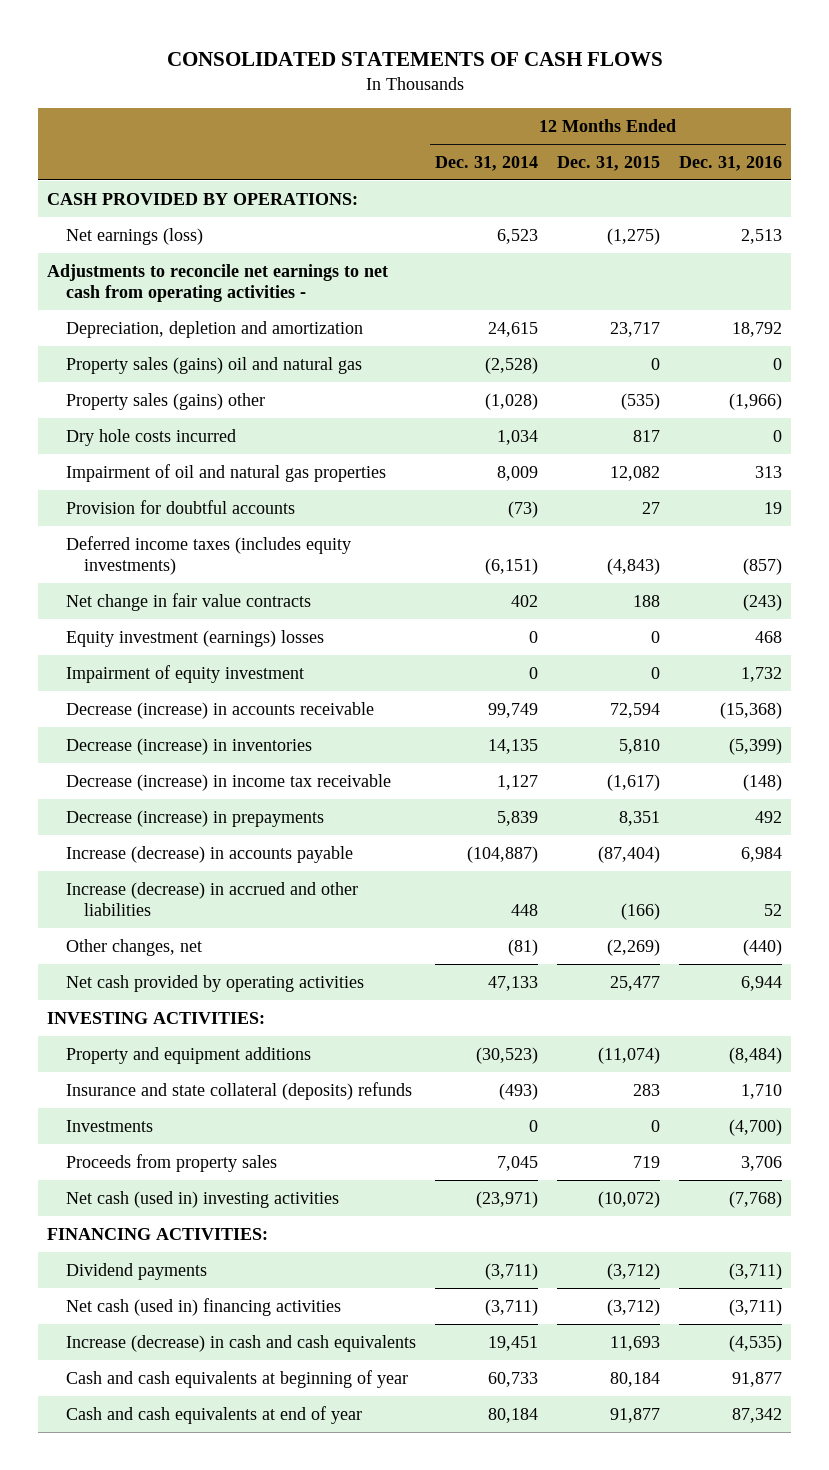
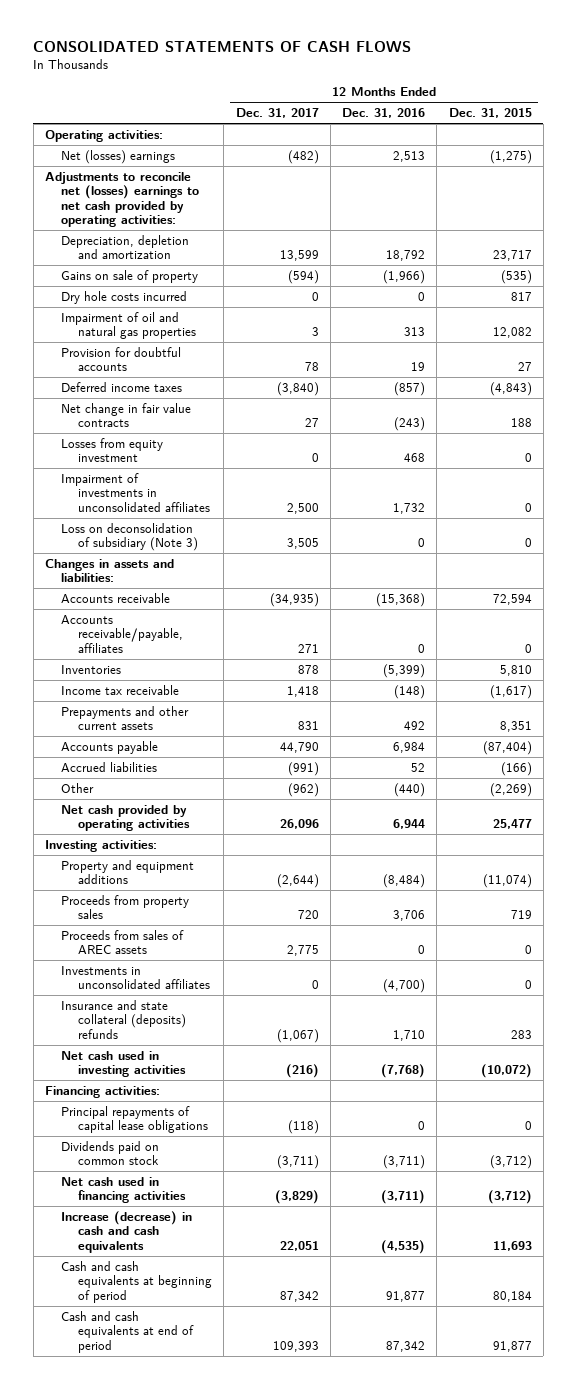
- | 12 Months Ended Dec. 31, 2014 | 12 Months Ended Dec. 31, 2015 | 12 Months Ended Dec. 31, 2016
+ | 12 Months Ended Dec. 31, 2017 | 12 Months Ended Dec. 31, 2016 | 12 Months Ended Dec. 31, 2015
- CASH PROVIDED BY OPERATIONS:
- Net earnings (loss) | 6,523 | (1,275) | 2,513
- Adjustments to reconcile net earnings to net cash from operating activities -
+ Operating activities:
+ Net (losses) earnings | (482) | 2,513 | (1,275)
+ Adjustments to reconcile net (losses) earnings to net cash provided by operating activities:
- Property sales (gains) oil and natural gas | (2,528) | 0 | 0
- Property sales (gains) other | (1,028) | (535) | (1,966)
+ Gains on sale of property | (594) | (1,966) | (535)
- Deferred income taxes (includes equity investments) | (6,151) | (4,843) | (857)
+ Deferred income taxes | (3,840) | (857) | (4,843)
- Equity investment (earnings) losses | 0 | 0 | 468
- Impairment of equity investment | 0 | 0 | 1,732
- Decrease (increase) in accounts receivable | 99,749 | 72,594 | (15,368)
- Decrease (increase) in inventories | 14,135 | 5,810 | (5,399)
- Decrease (increase) in income tax receivable | 1,127 | (1,617) | (148)
- Decrease (increase) in prepayments | 5,839 | 8,351 | 492
- Increase (decrease) in accounts payable | (104,887) | (87,404) | 6,984
- Increase (decrease) in accrued and other liabilities | 448 | (166) | 52
- Other changes, net | (81) | (2,269) | (440)
+ Losses from equity investment | 0 | 468 | 0
+ Impairment of investments in unconsolidated affiliates | 2,500 | 1,732 | 0
+ Loss on deconsolidation of subsidiary (Note 3) | 3,505 | 0 | 0
+ Changes in assets and liabilities:
+ Accounts receivable | (34,935) | (15,368) | 72,594
+ Accounts receivable/payable, affiliates | 271 | 0 | 0
+ Inventories | 878 | (5,399) | 5,810
+ Income tax receivable | 1,418 | (148) | (1,617)
+ Prepayments and other current assets | 831 | 492 | 8,351
+ Accounts payable | 44,790 | 6,984 | (87,404)
+ Accrued liabilities | (991) | 52 | (166)
+ Other | (962) | (440) | (2,269)
- INVESTING ACTIVITIES:
+ Investing activities:
- Investments | 0 | 0 | (4,700)
- Net cash (used in) investing activities | (23,971) | (10,072) | (7,768)
- FINANCING ACTIVITIES:
- Dividend payments | (3,711) | (3,712) | (3,711)
- Net cash (used in) financing activities | (3,711) | (3,712) | (3,711)
+ Proceeds from sales of AREC assets | 2,775 | 0 | 0
+ Investments in unconsolidated affiliates | 0 | (4,700) | 0
moved down: Insurance and state collateral (deposits) refunds | (1,067) | 1,710 | 283
+ Net cash used in investing activities | (216) | (7,768) | (10,072)
+ Financing activities:
+ Principal repayments of capital lease obligations | (118) | 0 | 0
+ Dividends paid on common stock | (3,711) | (3,711) | (3,712)
+ Net cash used in financing activities | (3,829) | (3,711) | (3,712)
- Cash and cash equivalents at beginning of year | 60,733 | 80,184 | 91,877
- Cash and cash equivalents at end of year | 80,184 | 91,877 | 87,342
+ Cash and cash equivalents at beginning of period | 87,342 | 91,877 | 80,184
+ Cash and cash equivalents at end of period | 109,393 | 87,342 | 91,877

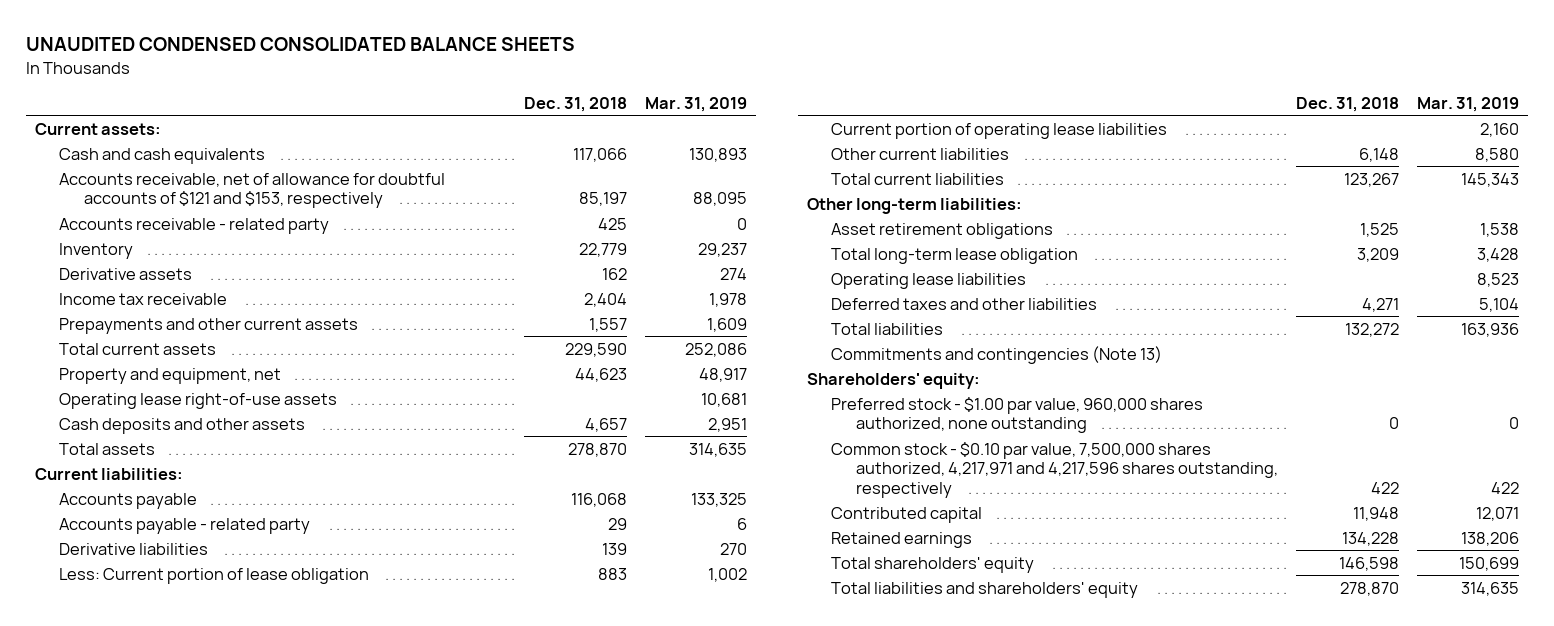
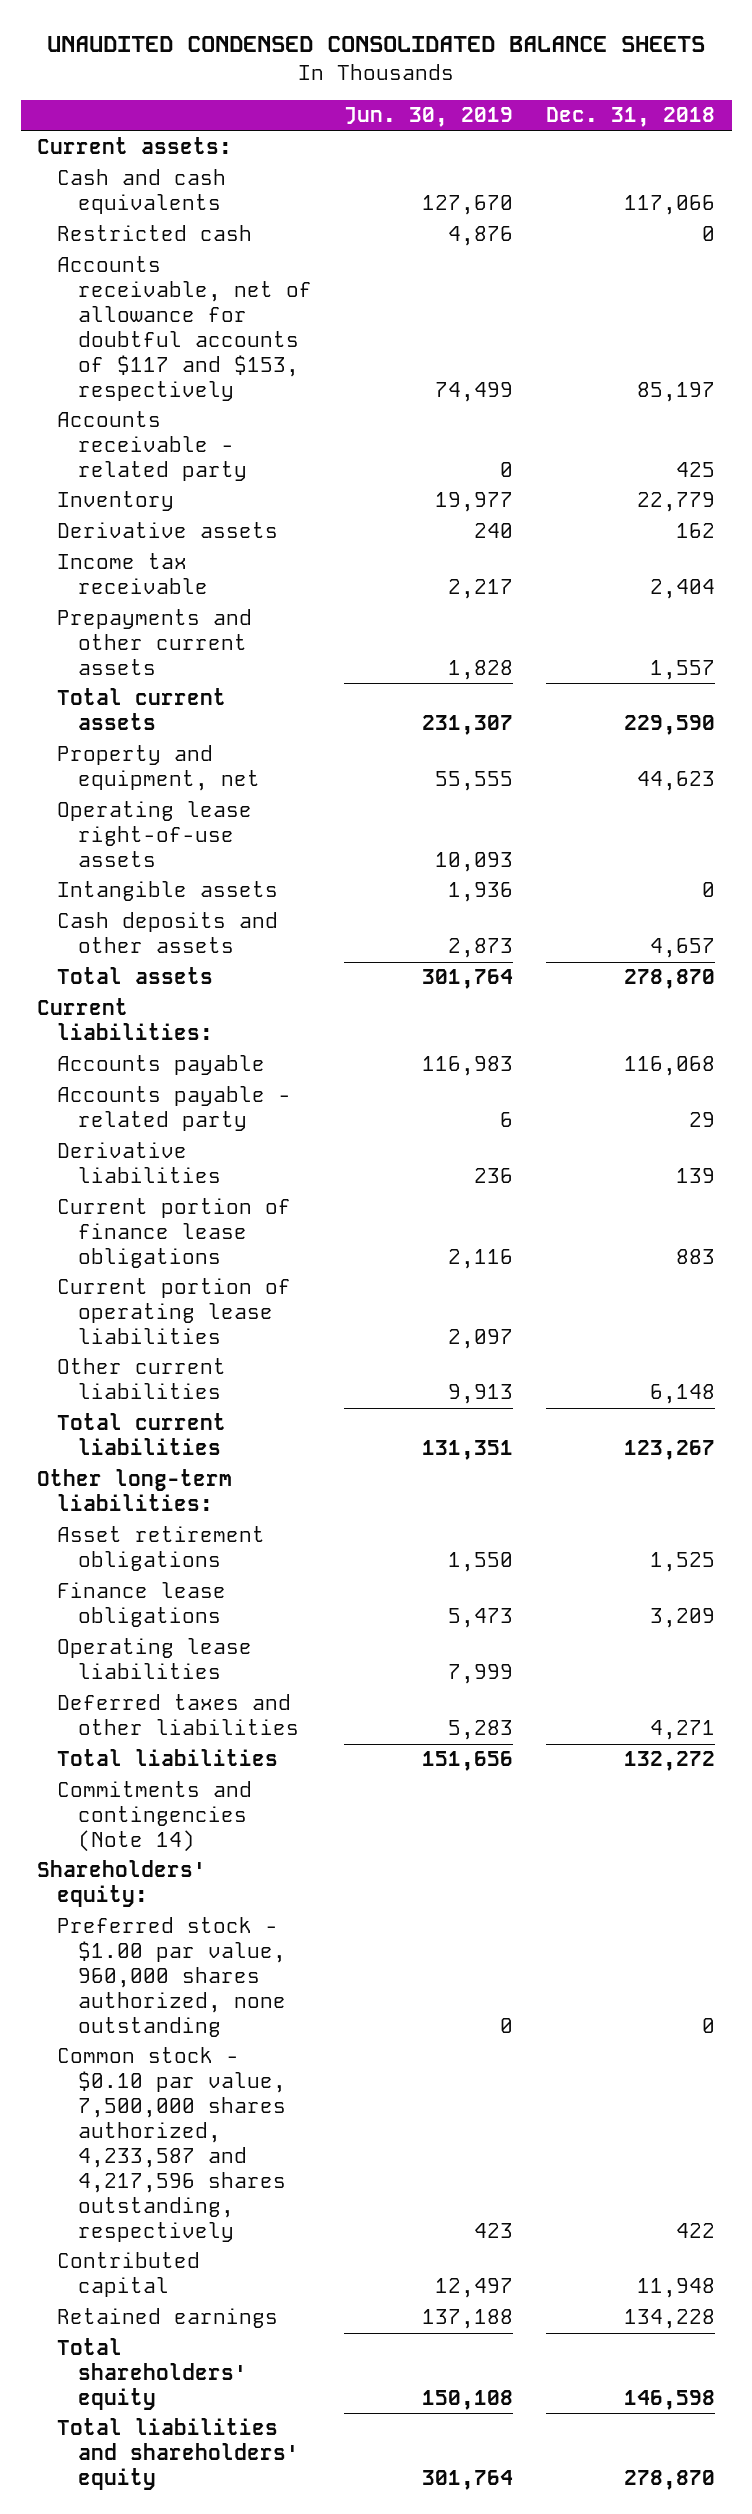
- | Dec. 31, 2018 | Mar. 31, 2019
+ | Jun. 30, 2019 | Dec. 31, 2018
- Accounts receivable, net of allowance for doubtful accounts of $121 and $153, respectively | 85,197 | 88,095
+ Restricted cash | 4,876 | 0
+ Accounts receivable, net of allowance for doubtful accounts of $117 and $153, respectively | 74,499 | 85,197
+ Intangible assets | 1,936 | 0
- Less: Current portion of lease obligation | 883 | 1,002
+ Current portion of finance lease obligations | 2,116 | 883
- Total long-term lease obligation | 3,209 | 3,428
+ Finance lease obligations | 5,473 | 3,209
- Commitments and contingencies (Note 13)
+ Commitments and contingencies (Note 14)
- Common stock - $0.10 par value, 7,500,000 shares authorized, 4,217,971 and 4,217,596 shares outstanding, respectively | 422 | 422
+ Common stock - $0.10 par value, 7,500,000 shares authorized, 4,233,587 and 4,217,596 shares outstanding, respectively | 423 | 422

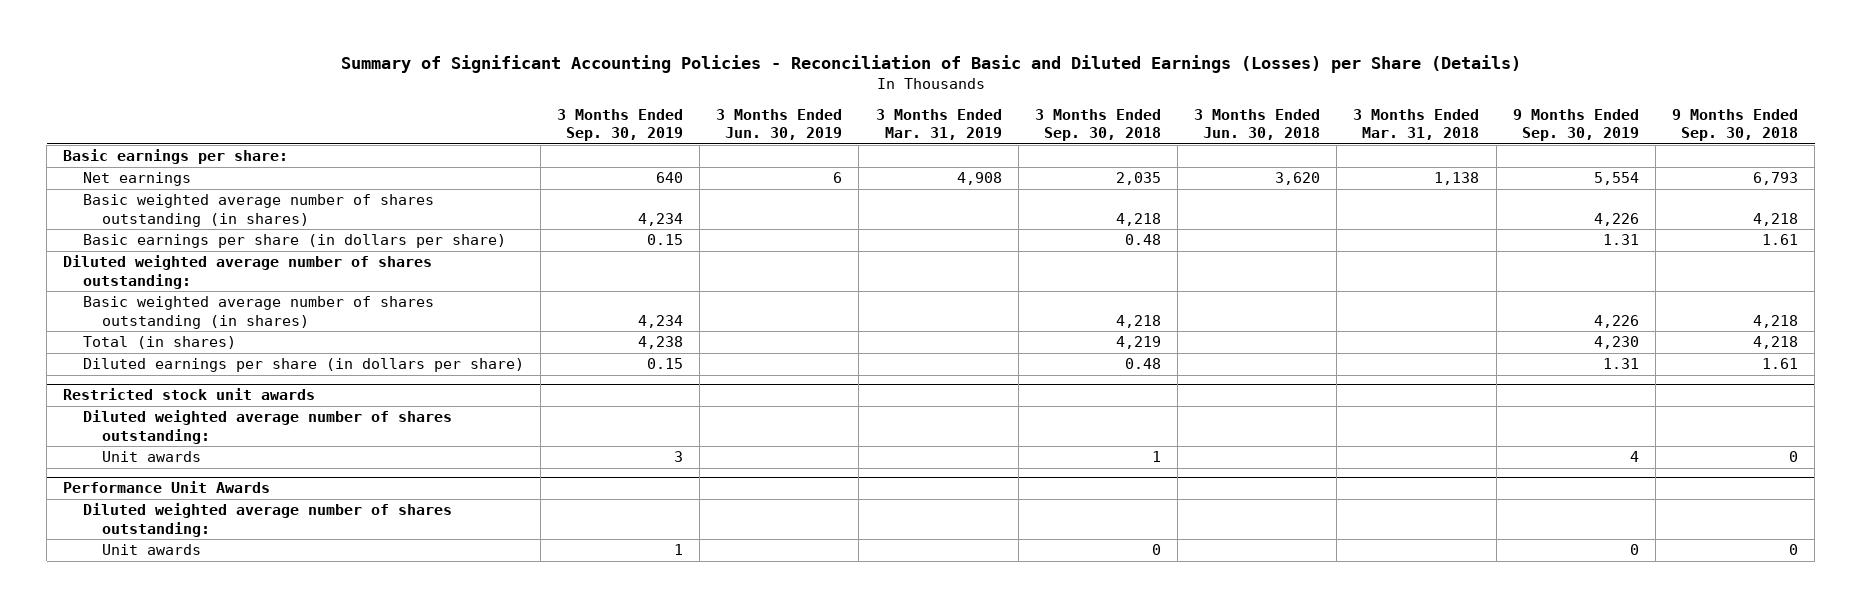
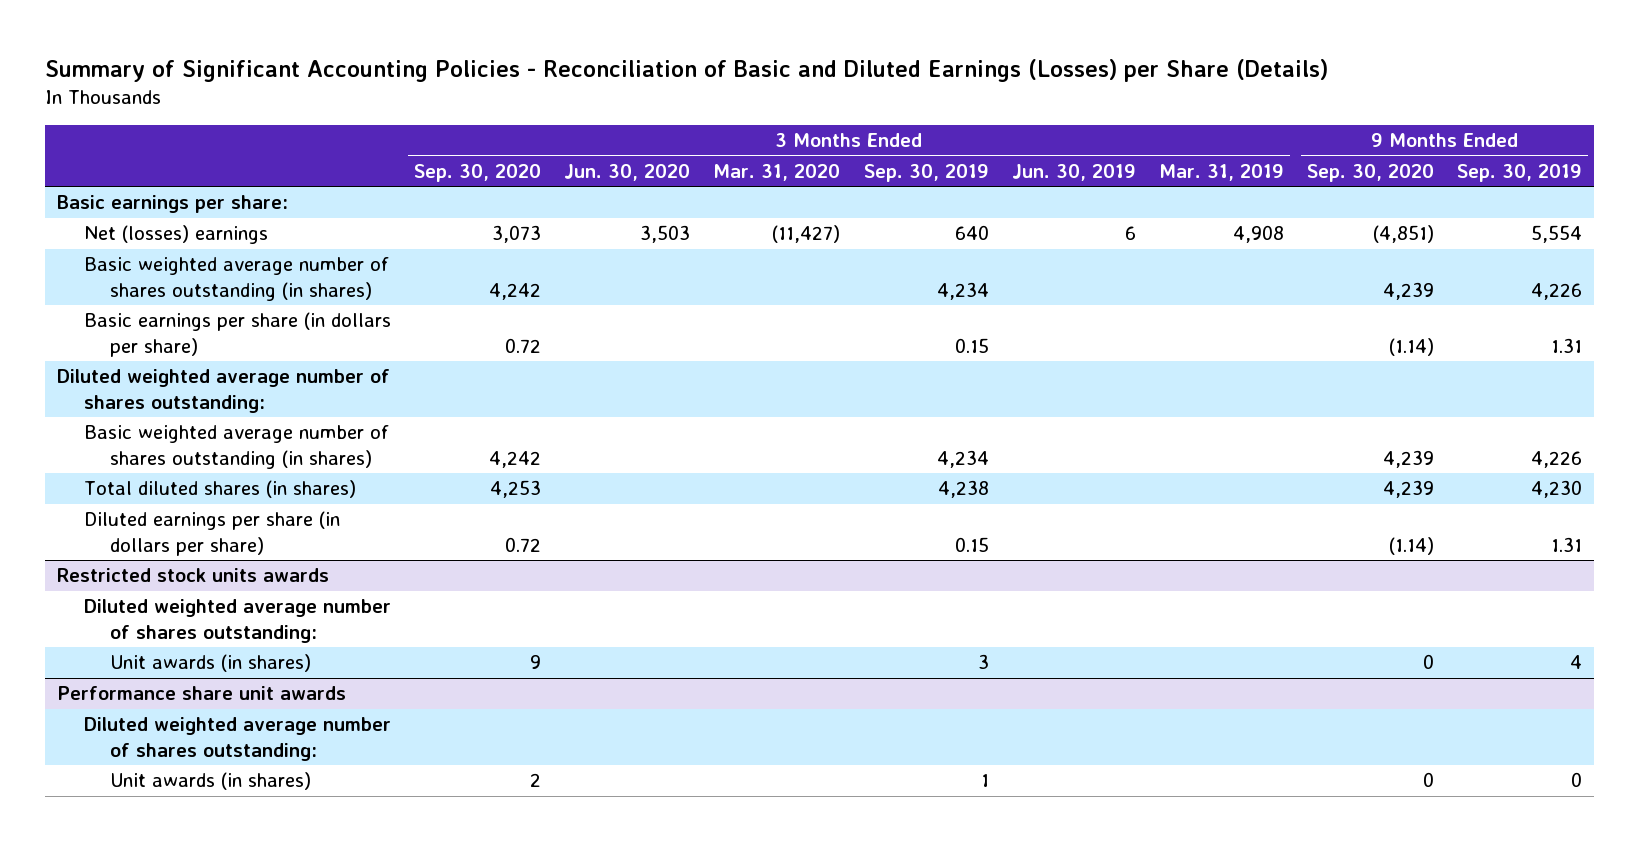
- | 3 Months Ended Sep. 30, 2019 | 3 Months Ended Jun. 30, 2019 | 3 Months Ended Mar. 31, 2019 | 3 Months Ended Sep. 30, 2018 | 3 Months Ended Jun. 30, 2018 | 3 Months Ended Mar. 31, 2018 | 9 Months Ended Sep. 30, 2019 | 9 Months Ended Sep. 30, 2018
+ | 3 Months Ended Sep. 30, 2020 | 3 Months Ended Jun. 30, 2020 | 3 Months Ended Mar. 31, 2020 | 3 Months Ended Sep. 30, 2019 | 3 Months Ended Jun. 30, 2019 | 3 Months Ended Mar. 31, 2019 | 9 Months Ended Sep. 30, 2020 | 9 Months Ended Sep. 30, 2019
- Net earnings | 640 | 6 | 4,908 | 2,035 | 3,620 | 1,138 | 5,554 | 6,793
+ Net (losses) earnings | 3,073 | 3,503 | (11,427) | 640 | 6 | 4,908 | (4,851) | 5,554
- Total (in shares) | 4,238 | | | 4,219 | | | 4,230 | 4,218
+ Total diluted shares (in shares) | 4,253 | | | 4,238 | | | 4,239 | 4,230
- Restricted stock unit awards
+ Restricted stock units awards
- Unit awards | 3 | | | 1 | | | 4 | 0
- Performance Unit Awards
+ Unit awards (in shares) | 9 | | | 3 | | | 0 | 4
+ Performance share unit awards
- Unit awards | 1 | | | 0 | | | 0 | 0
+ Unit awards (in shares) | 2 | | | 1 | | | 0 | 0

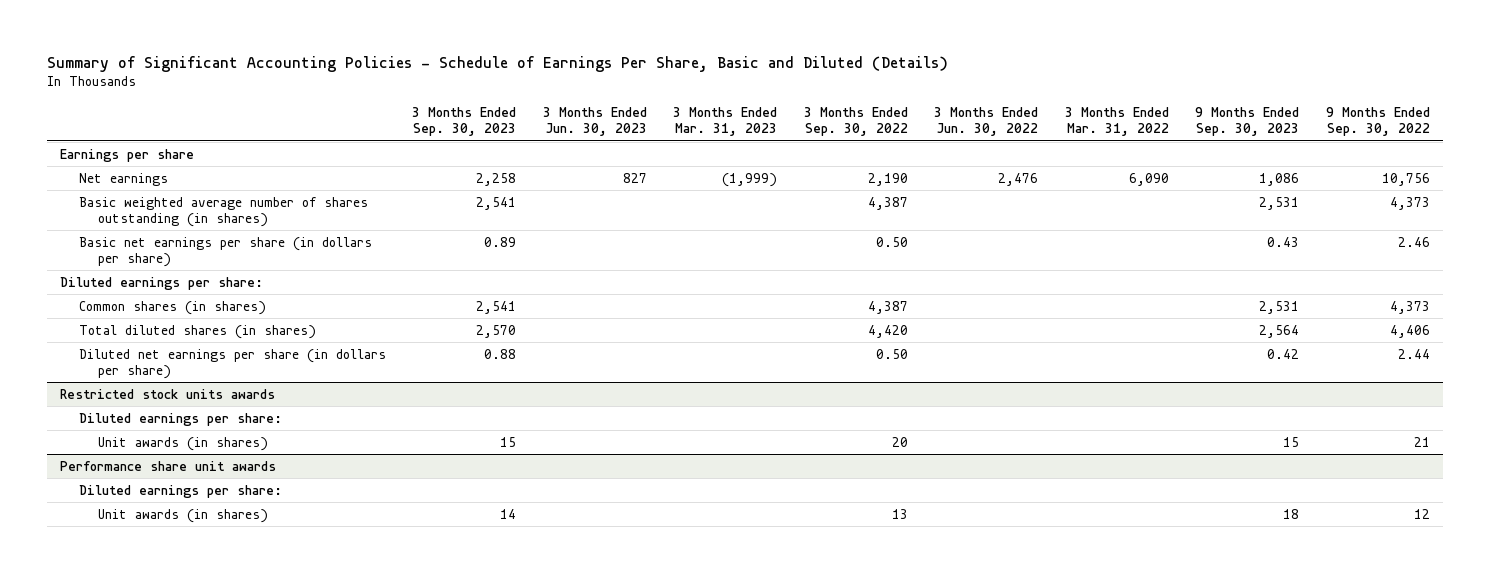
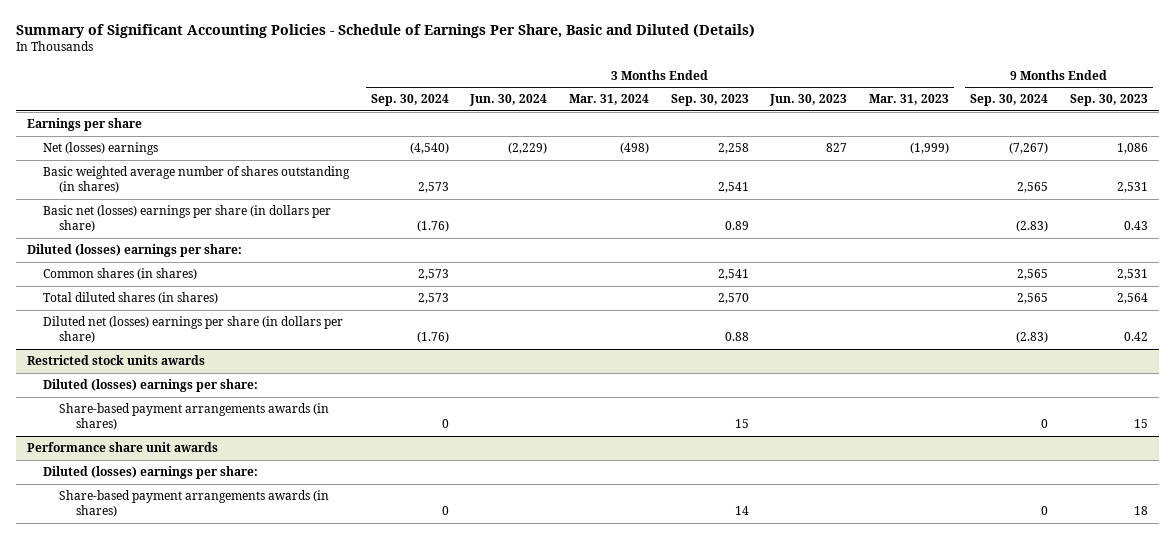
- | 3 Months Ended Sep. 30, 2023 | 3 Months Ended Jun. 30, 2023 | 3 Months Ended Mar. 31, 2023 | 3 Months Ended Sep. 30, 2022 | 3 Months Ended Jun. 30, 2022 | 3 Months Ended Mar. 31, 2022 | 9 Months Ended Sep. 30, 2023 | 9 Months Ended Sep. 30, 2022
+ | 3 Months Ended Sep. 30, 2024 | 3 Months Ended Jun. 30, 2024 | 3 Months Ended Mar. 31, 2024 | 3 Months Ended Sep. 30, 2023 | 3 Months Ended Jun. 30, 2023 | 3 Months Ended Mar. 31, 2023 | 9 Months Ended Sep. 30, 2024 | 9 Months Ended Sep. 30, 2023
- Net earnings | 2,258 | 827 | (1,999) | 2,190 | 2,476 | 6,090 | 1,086 | 10,756
+ Net (losses) earnings | (4,540) | (2,229) | (498) | 2,258 | 827 | (1,999) | (7,267) | 1,086
- Basic net earnings per share (in dollars per share) | 0.89 | | | 0.50 | | | 0.43 | 2.46
- Diluted earnings per share:
+ Basic net (losses) earnings per share (in dollars per share) | (1.76) | | | 0.89 | | | (2.83) | 0.43
+ Diluted (losses) earnings per share:
- Diluted net earnings per share (in dollars per share) | 0.88 | | | 0.50 | | | 0.42 | 2.44
+ Diluted net (losses) earnings per share (in dollars per share) | (1.76) | | | 0.88 | | | (2.83) | 0.42
@ Restricted stock units awards
- Diluted earnings per share:
- Unit awards (in shares) | 15 | | | 20 | | | 15 | 21
+ Diluted (losses) earnings per share:
+ Share-based payment arrangements awards (in shares) | 0 | | | 15 | | | 0 | 15
@ Performance share unit awards
- Diluted earnings per share:
- Unit awards (in shares) | 14 | | | 13 | | | 18 | 12
+ Diluted (losses) earnings per share:
+ Share-based payment arrangements awards (in shares) | 0 | | | 14 | | | 0 | 18

